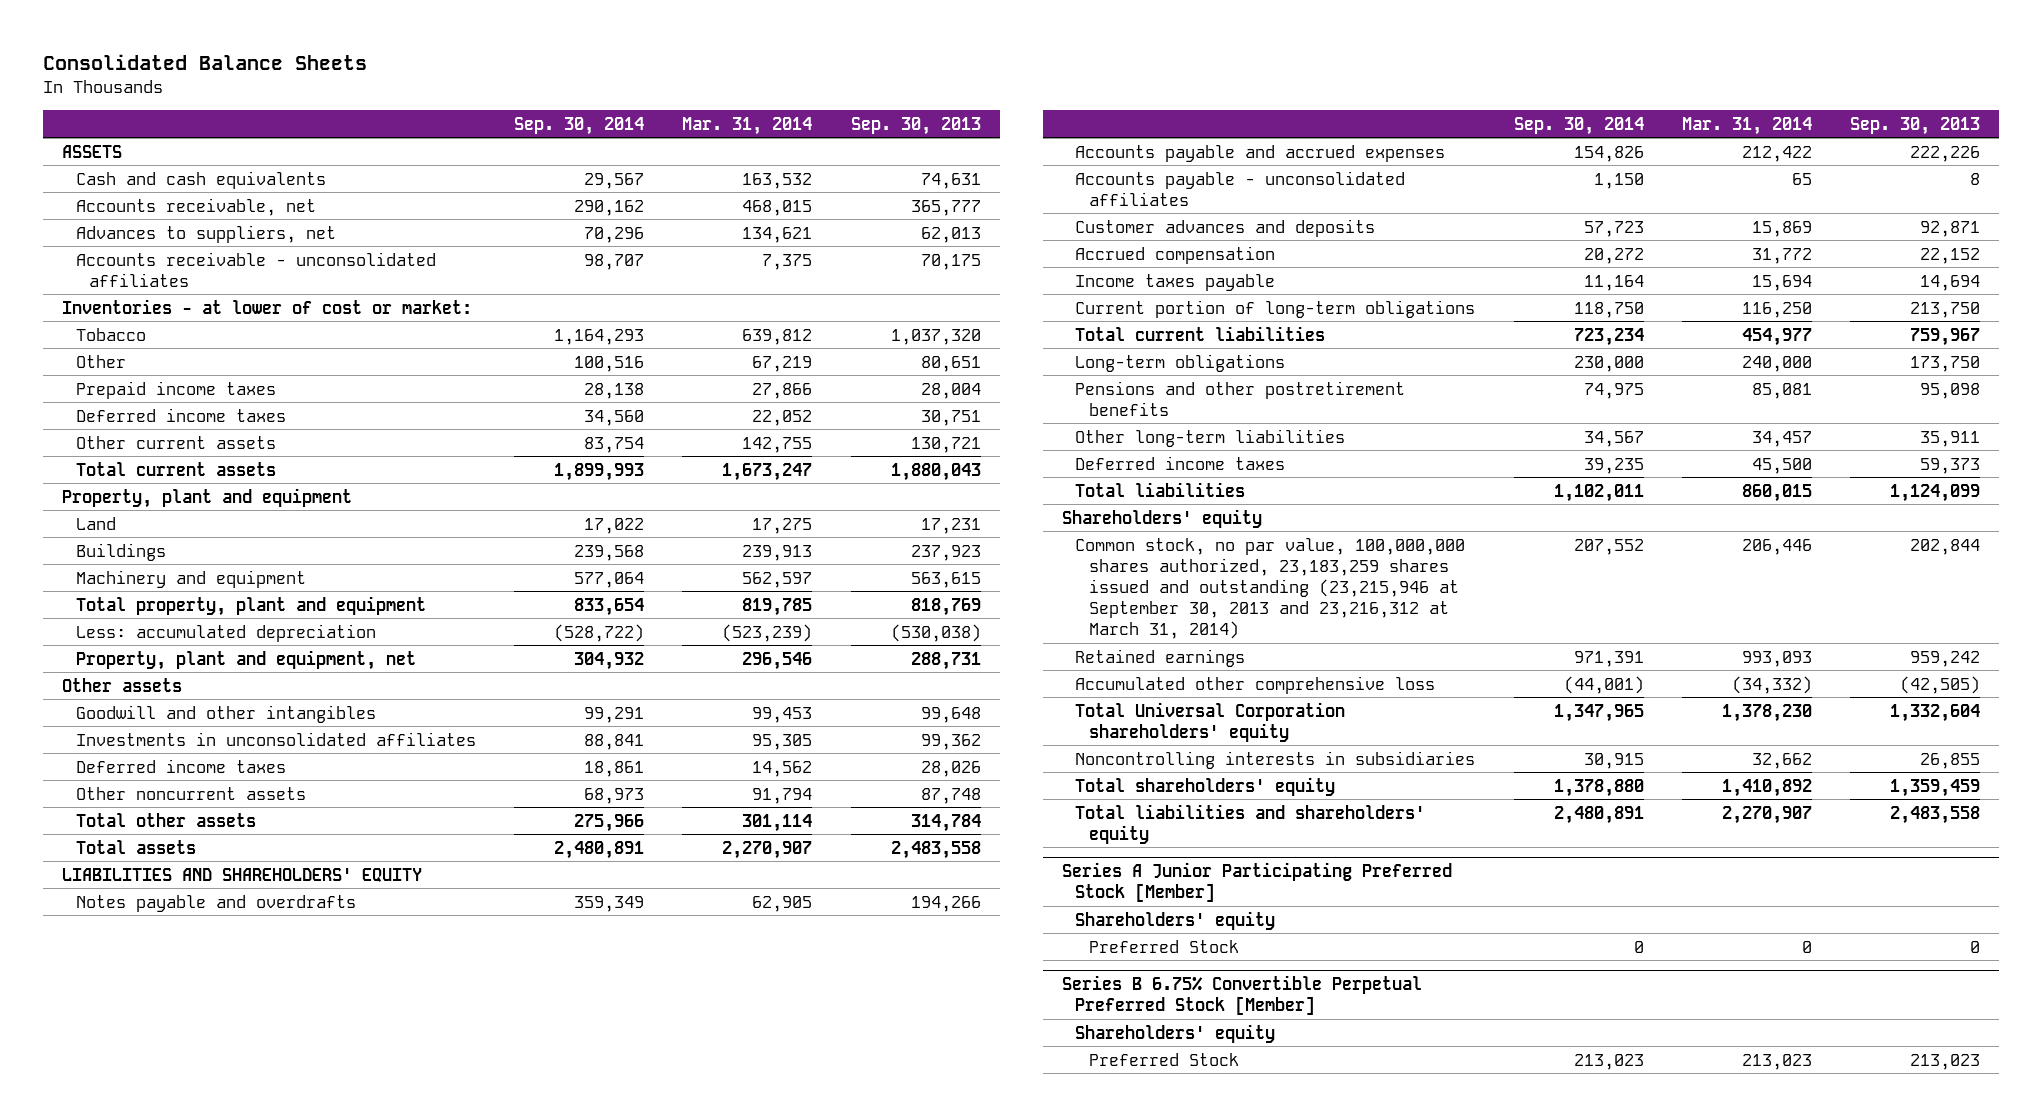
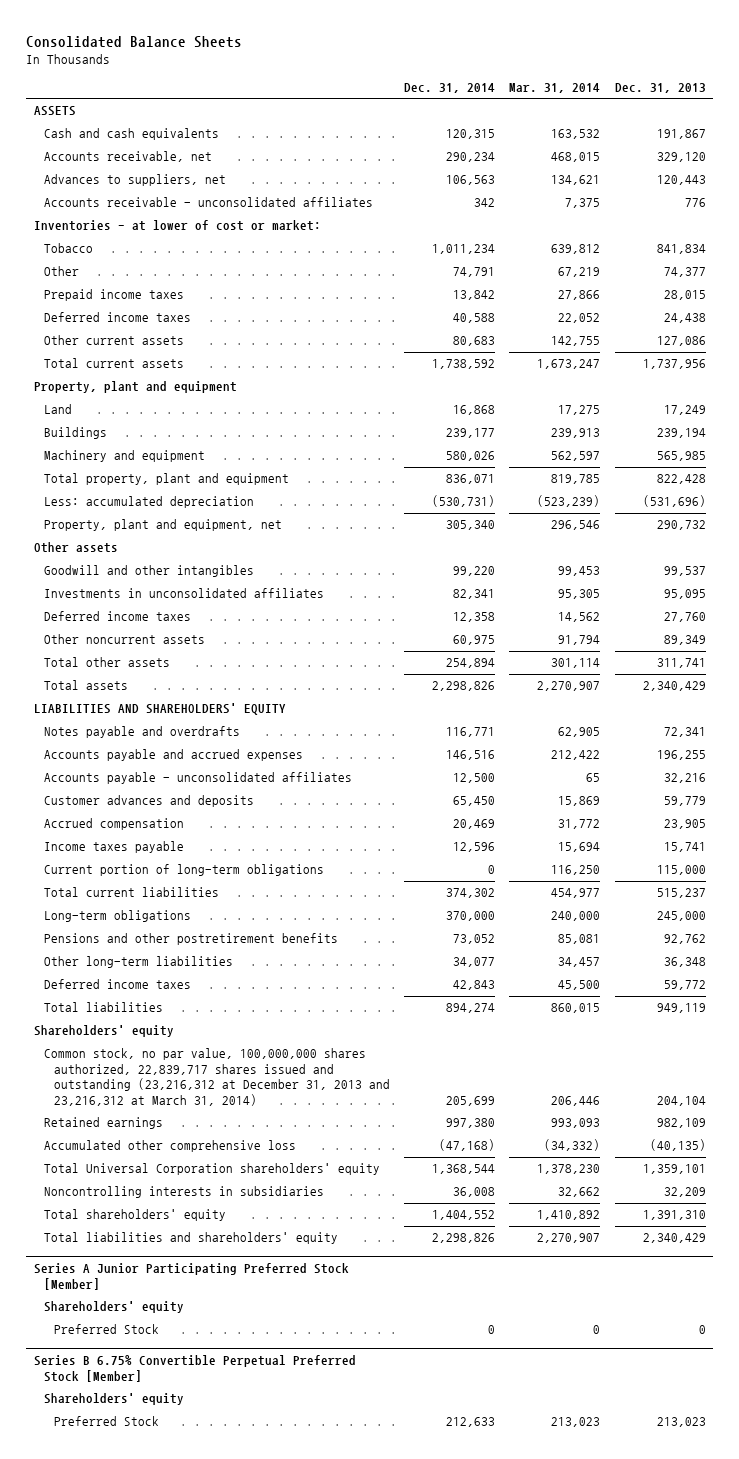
- | Sep. 30, 2014 | Mar. 31, 2014 | Sep. 30, 2013
+ | Dec. 31, 2014 | Mar. 31, 2014 | Dec. 31, 2013
- Common stock, no par value, 100,000,000 shares authorized, 23,183,259 shares issued and outstanding (23,215,946 at September 30, 2013 and 23,216,312 at March 31, 2014) | 207,552 | 206,446 | 202,844
+ Common stock, no par value, 100,000,000 shares authorized, 22,839,717 shares issued and outstanding (23,216,312 at December 31, 2013 and 23,216,312 at March 31, 2014) | 205,699 | 206,446 | 204,104

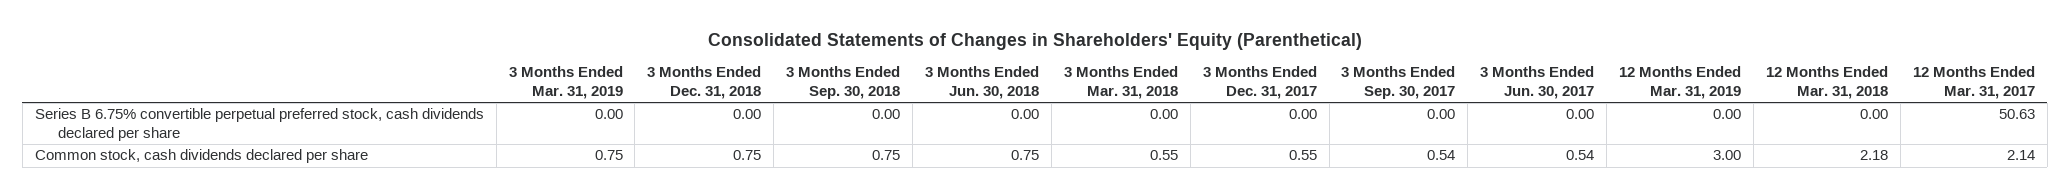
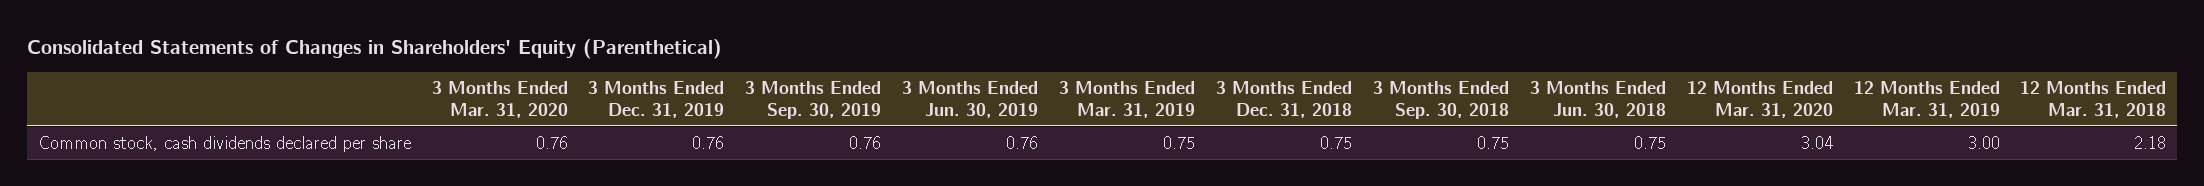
- | 3 Months Ended Mar. 31, 2019 | 3 Months Ended Dec. 31, 2018 | 3 Months Ended Sep. 30, 2018 | 3 Months Ended Jun. 30, 2018 | 3 Months Ended Mar. 31, 2018 | 3 Months Ended Dec. 31, 2017 | 3 Months Ended Sep. 30, 2017 | 3 Months Ended Jun. 30, 2017 | 12 Months Ended Mar. 31, 2019 | 12 Months Ended Mar. 31, 2018 | 12 Months Ended Mar. 31, 2017
+ | 3 Months Ended Mar. 31, 2020 | 3 Months Ended Dec. 31, 2019 | 3 Months Ended Sep. 30, 2019 | 3 Months Ended Jun. 30, 2019 | 3 Months Ended Mar. 31, 2019 | 3 Months Ended Dec. 31, 2018 | 3 Months Ended Sep. 30, 2018 | 3 Months Ended Jun. 30, 2018 | 12 Months Ended Mar. 31, 2020 | 12 Months Ended Mar. 31, 2019 | 12 Months Ended Mar. 31, 2018
- Series B 6.75% convertible perpetual preferred stock, cash dividends declared per share | 0.00 | 0.00 | 0.00 | 0.00 | 0.00 | 0.00 | 0.00 | 0.00 | 0.00 | 0.00 | 50.63

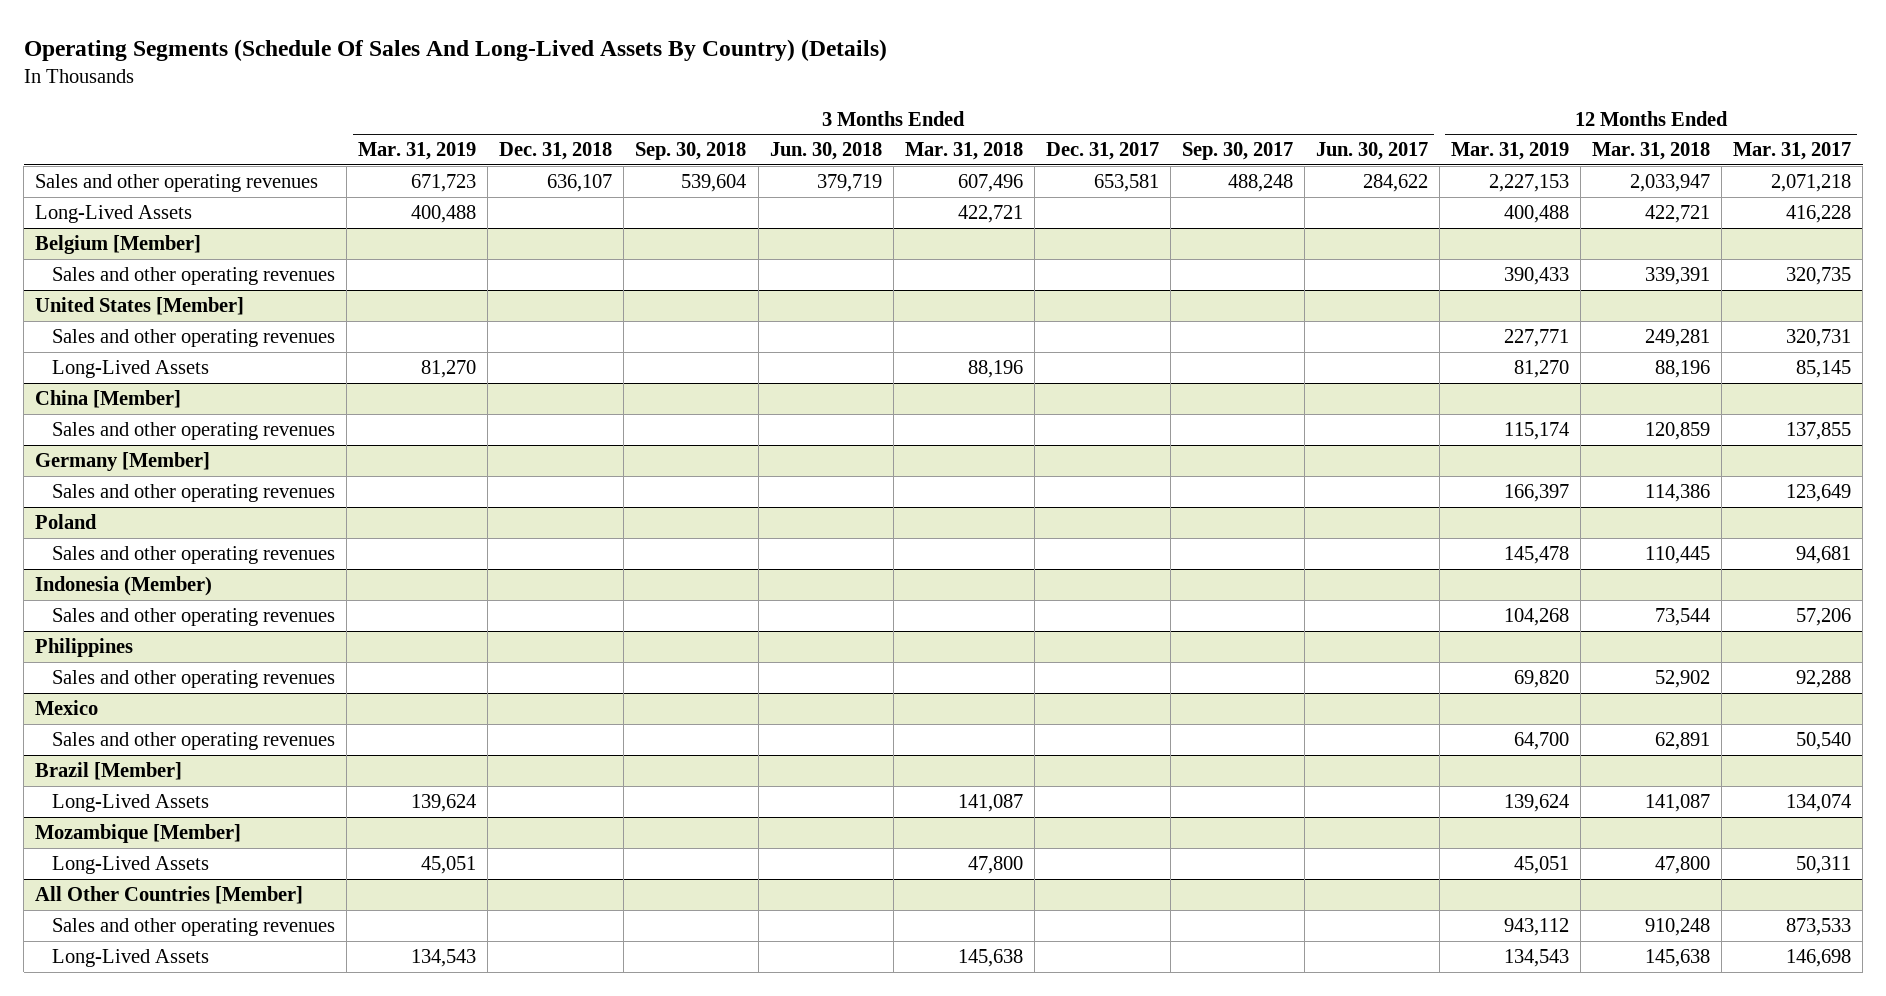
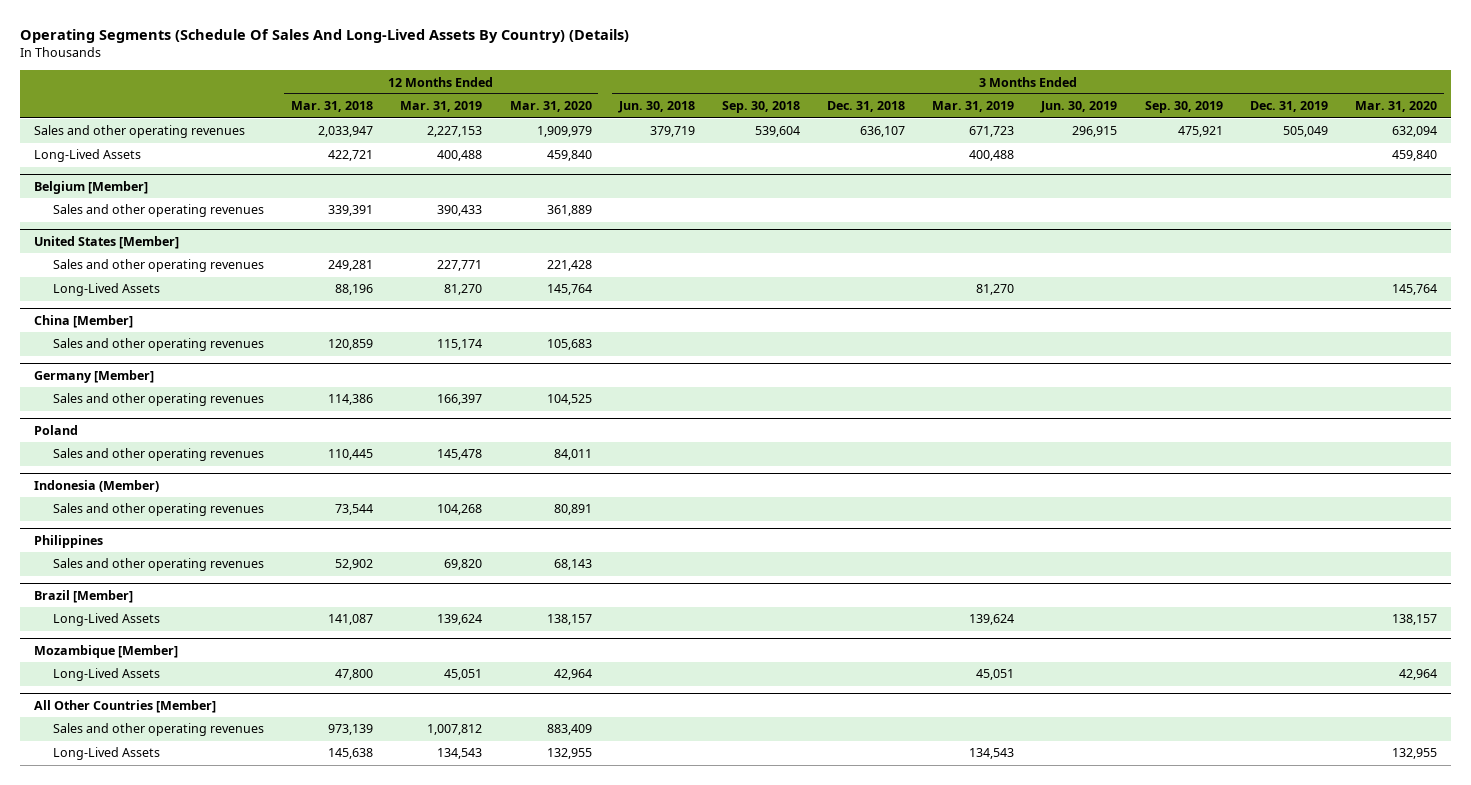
- | 3 Months Ended Mar. 31, 2019 | 3 Months Ended Dec. 31, 2018 | 3 Months Ended Sep. 30, 2018 | 3 Months Ended Jun. 30, 2018 | 3 Months Ended Mar. 31, 2018 | 3 Months Ended Dec. 31, 2017 | 3 Months Ended Sep. 30, 2017 | 3 Months Ended Jun. 30, 2017 | 12 Months Ended Mar. 31, 2019 | 12 Months Ended Mar. 31, 2018 | 12 Months Ended Mar. 31, 2017
+ | 12 Months Ended Mar. 31, 2018 | 12 Months Ended Mar. 31, 2019 | 12 Months Ended Mar. 31, 2020 | 3 Months Ended Jun. 30, 2018 | 3 Months Ended Sep. 30, 2018 | 3 Months Ended Dec. 31, 2018 | 3 Months Ended Mar. 31, 2019 | 3 Months Ended Jun. 30, 2019 | 3 Months Ended Sep. 30, 2019 | 3 Months Ended Dec. 31, 2019 | 3 Months Ended Mar. 31, 2020
- Mexico
- Sales and other operating revenues | | | | | | | | | 64,700 | 62,891 | 50,540
@ All Other Countries [Member]
- Sales and other operating revenues | | | | | | | | | 943,112 | 910,248 | 873,533
+ Sales and other operating revenues | 973,139 | 1,007,812 | 883,409 | | | | | | | |

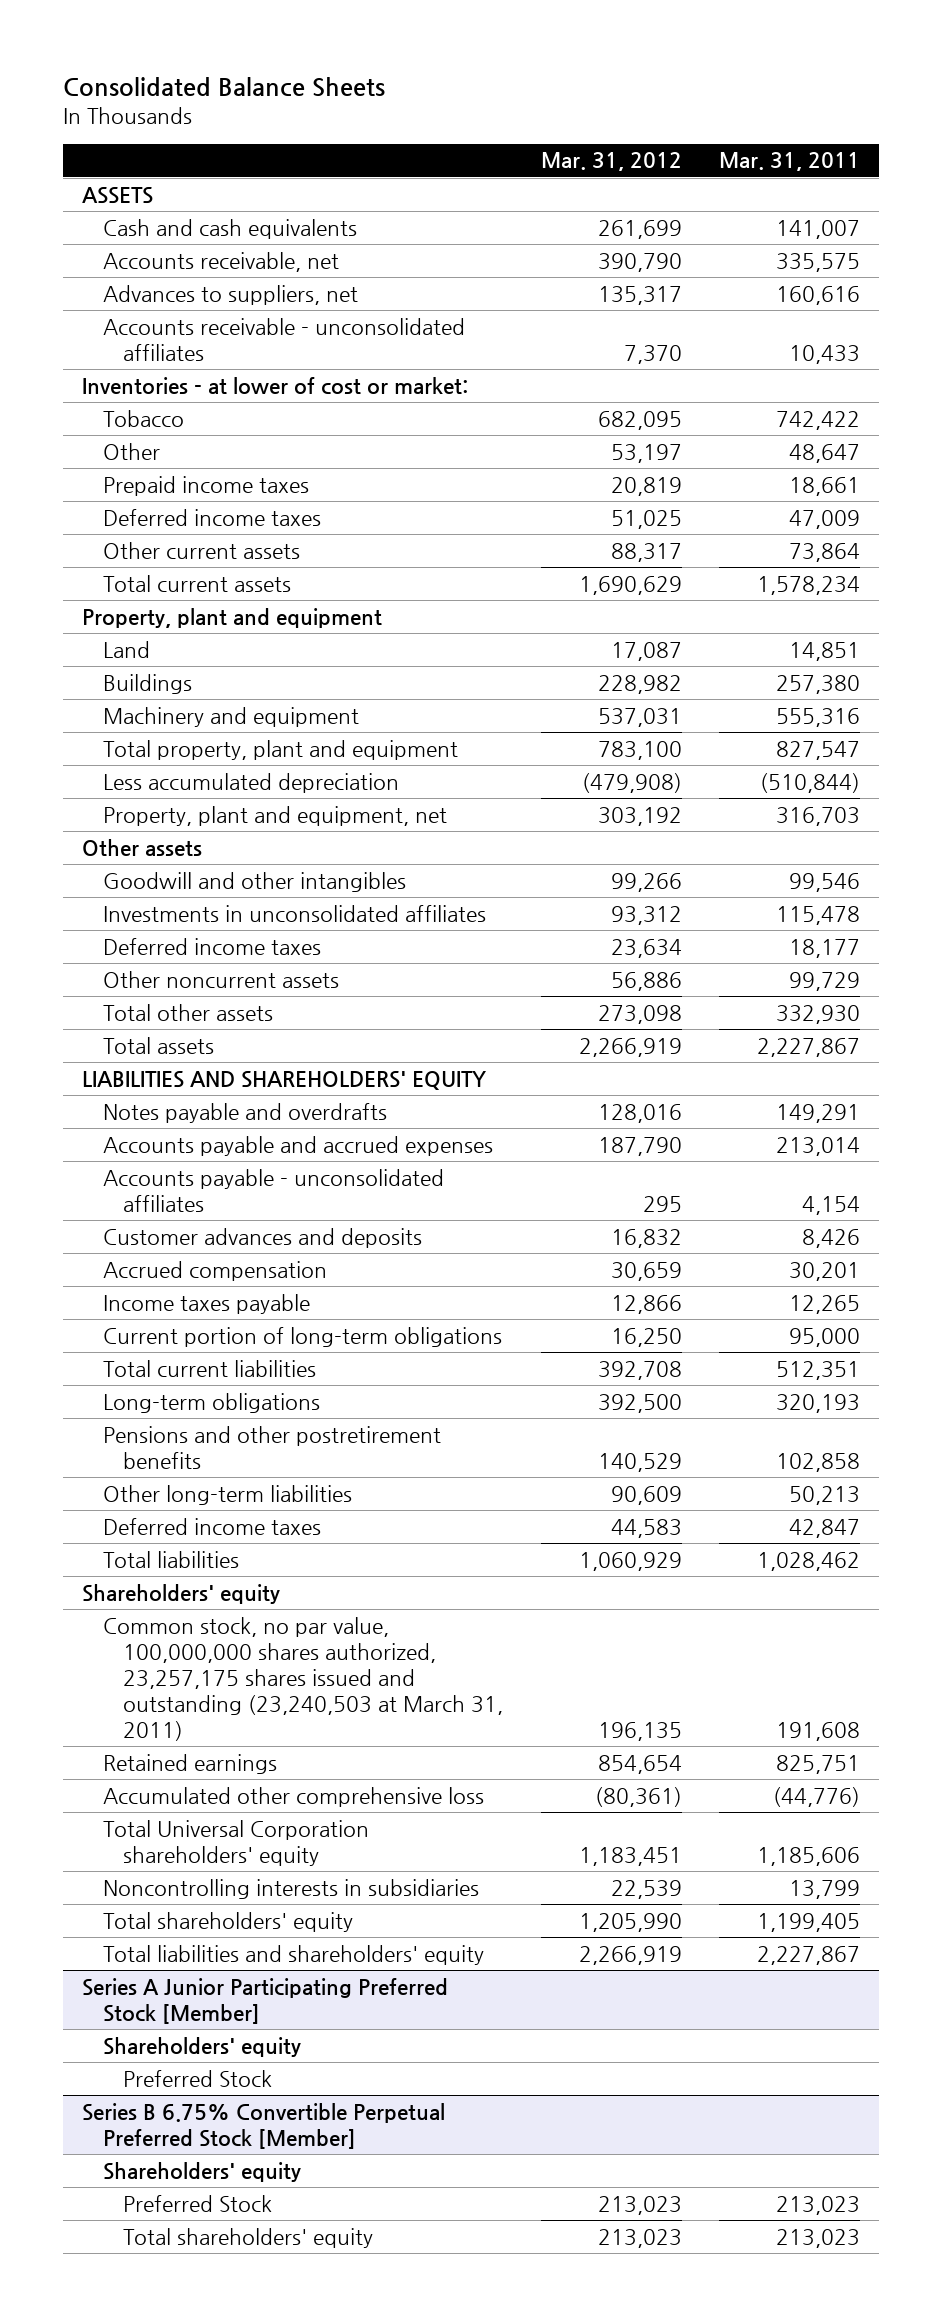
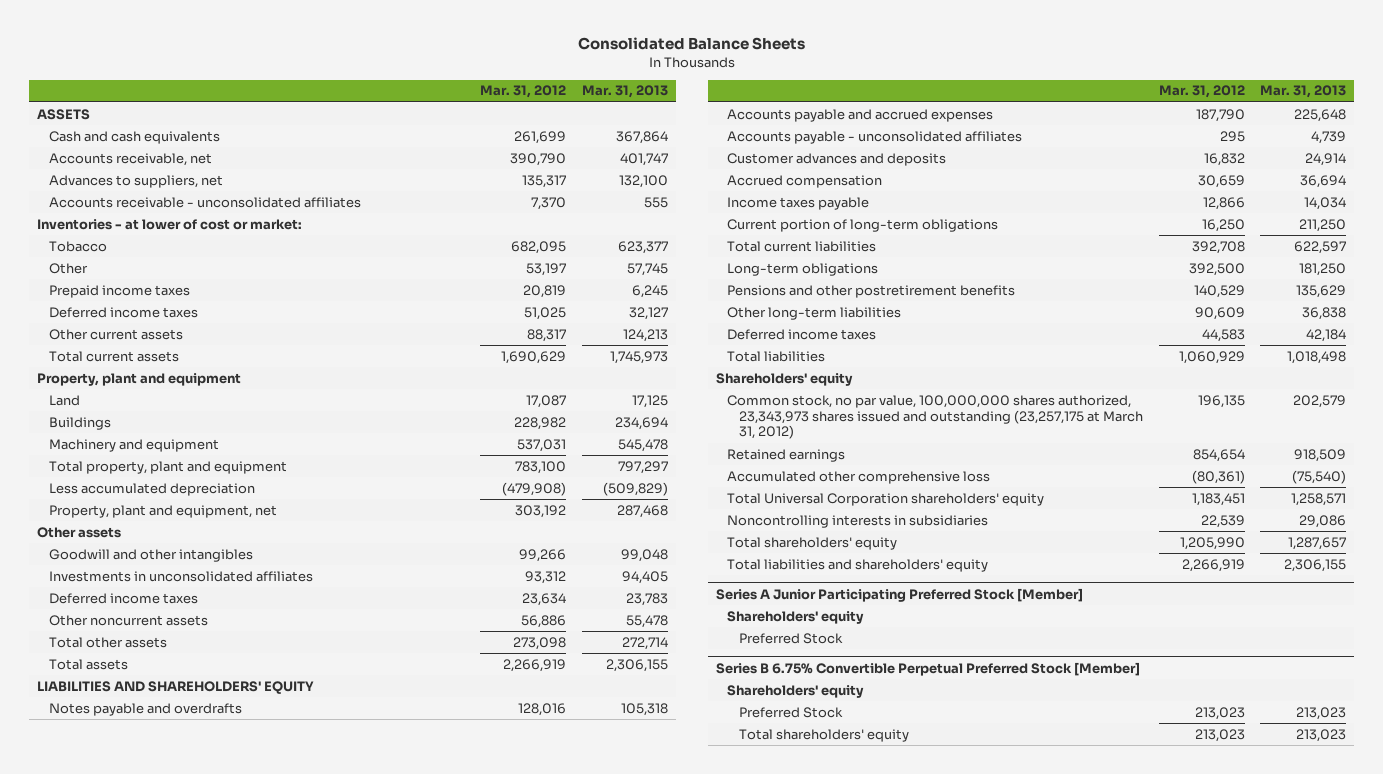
- | Mar. 31, 2012 | Mar. 31, 2011
+ | Mar. 31, 2012 | Mar. 31, 2013
- Common stock, no par value, 100,000,000 shares authorized, 23,257,175 shares issued and outstanding (23,240,503 at March 31, 2011) | 196,135 | 191,608
+ Common stock, no par value, 100,000,000 shares authorized, 23,343,973 shares issued and outstanding (23,257,175 at March 31, 2012) | 196,135 | 202,579

